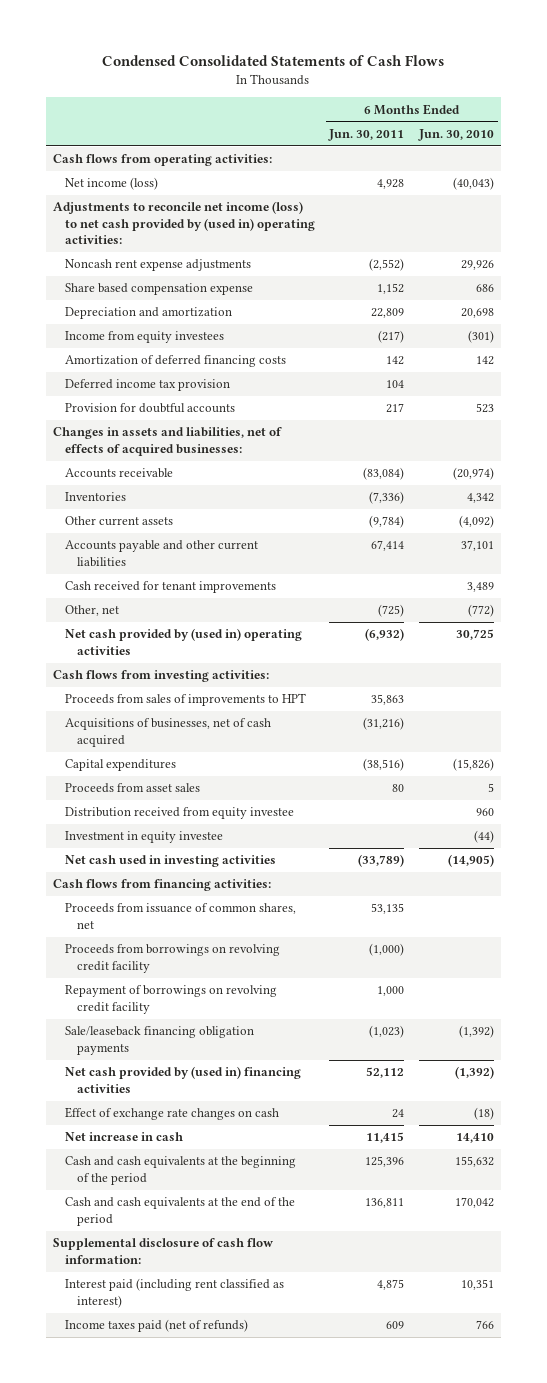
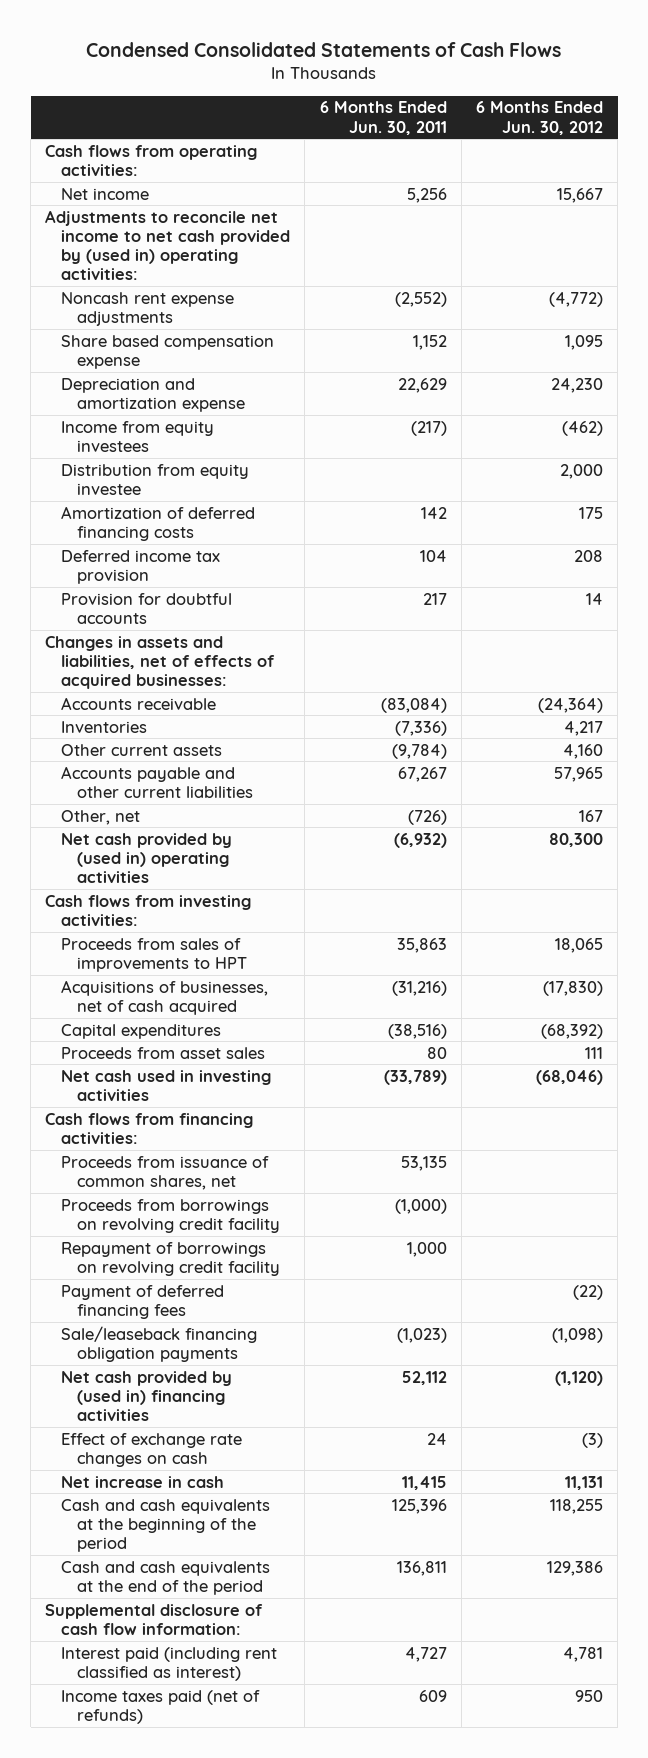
- | 6 Months Ended Jun. 30, 2011 | 6 Months Ended Jun. 30, 2010
+ | 6 Months Ended Jun. 30, 2011 | 6 Months Ended Jun. 30, 2012
- Net income (loss) | 4,928 | (40,043)
- Adjustments to reconcile net income (loss) to net cash provided by (used in) operating activities:
+ Net income | 5,256 | 15,667
+ Adjustments to reconcile net income to net cash provided by (used in) operating activities:
- Depreciation and amortization | 22,809 | 20,698
+ Depreciation and amortization expense | 22,629 | 24,230
+ Distribution from equity investee | | 2,000
- Accounts payable and other current liabilities | 67,414 | 37,101
- Cash received for tenant improvements | | 3,489
- Other, net | (725) | (772)
+ Accounts payable and other current liabilities | 67,267 | 57,965
+ Other, net | (726) | 167
- Distribution received from equity investee | | 960
- Investment in equity investee | | (44)
+ Payment of deferred financing fees | | (22)
- Interest paid (including rent classified as interest) | 4,875 | 10,351
+ Interest paid (including rent classified as interest) | 4,727 | 4,781

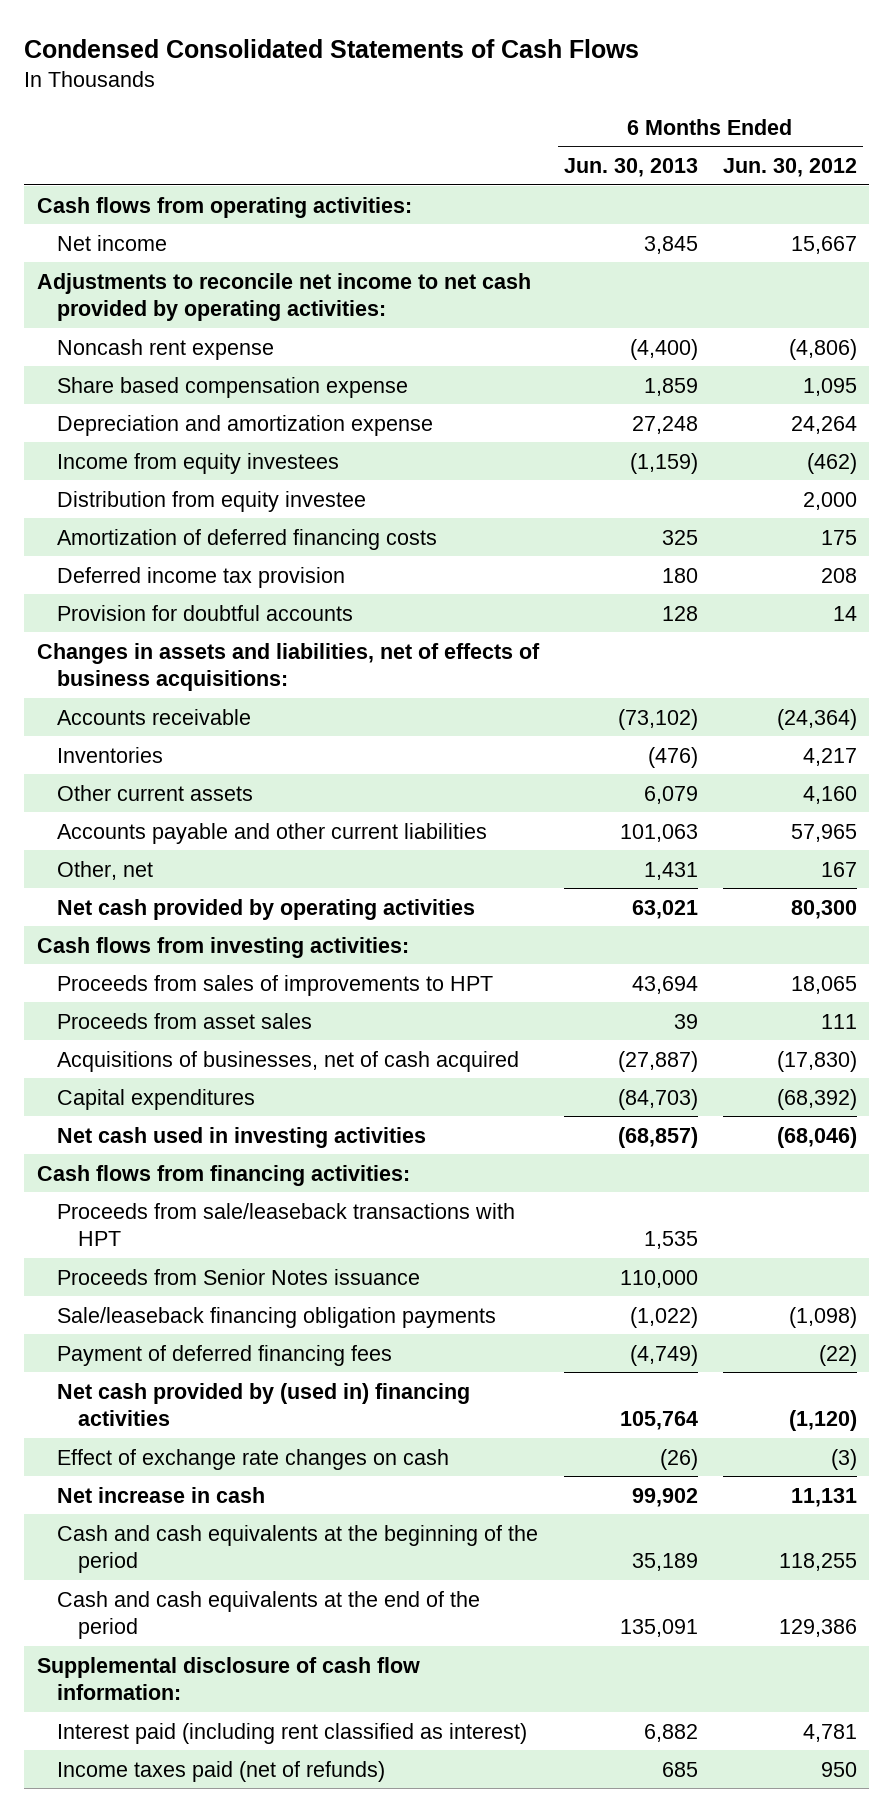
- | 6 Months Ended Jun. 30, 2011 | 6 Months Ended Jun. 30, 2012
+ | 6 Months Ended Jun. 30, 2013 | 6 Months Ended Jun. 30, 2012
- Adjustments to reconcile net income to net cash provided by (used in) operating activities:
- Noncash rent expense adjustments | (2,552) | (4,772)
+ Adjustments to reconcile net income to net cash provided by operating activities:
+ Noncash rent expense | (4,400) | (4,806)
- Depreciation and amortization expense | 22,629 | 24,230
+ Depreciation and amortization expense | 27,248 | 24,264
- Changes in assets and liabilities, net of effects of acquired businesses:
+ Changes in assets and liabilities, net of effects of business acquisitions:
- Net cash provided by (used in) operating activities | (6,932) | 80,300
+ Net cash provided by operating activities | 63,021 | 80,300
moved up: Proceeds from asset sales | 39 | 111
- Proceeds from issuance of common shares, net | 53,135 |
- Proceeds from borrowings on revolving credit facility | (1,000) |
- Repayment of borrowings on revolving credit facility | 1,000 |
+ Proceeds from sale/leaseback transactions with HPT | 1,535 |
+ Proceeds from Senior Notes issuance | 110,000 |
moved down: Payment of deferred financing fees | (4,749) | (22)

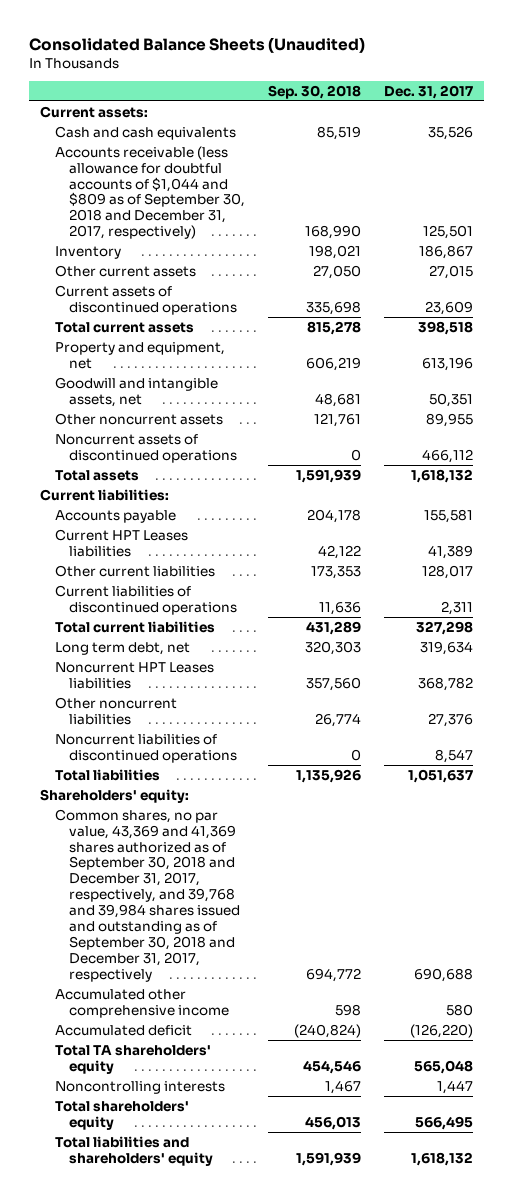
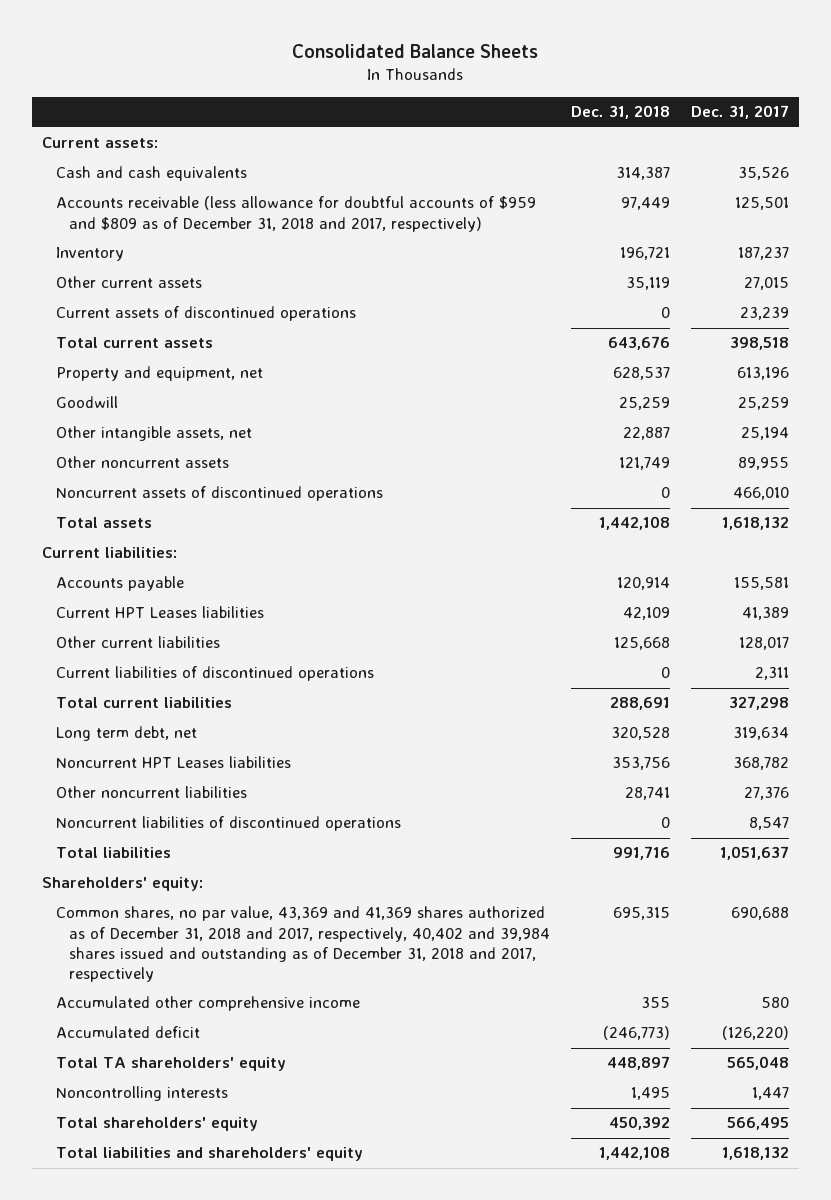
- Consolidated Balance Sheets (Unaudited)
+ Consolidated Balance Sheets
- | Sep. 30, 2018 | Dec. 31, 2017
+ | Dec. 31, 2018 | Dec. 31, 2017
- Accounts receivable (less allowance for doubtful accounts of $1,044 and $809 as of September 30, 2018 and December 31, 2017, respectively) | 168,990 | 125,501
- Inventory | 198,021 | 186,867
+ Accounts receivable (less allowance for doubtful accounts of $959 and $809 as of December 31, 2018 and 2017, respectively) | 97,449 | 125,501
+ Inventory | 196,721 | 187,237
- Current assets of discontinued operations | 335,698 | 23,609
+ Current assets of discontinued operations | 0 | 23,239
- Goodwill and intangible assets, net | 48,681 | 50,351
+ Goodwill | 25,259 | 25,259
+ Other intangible assets, net | 22,887 | 25,194
- Noncurrent assets of discontinued operations | 0 | 466,112
+ Noncurrent assets of discontinued operations | 0 | 466,010
- Common shares, no par value, 43,369 and 41,369 shares authorized as of September 30, 2018 and December 31, 2017, respectively, and 39,768 and 39,984 shares issued and outstanding as of September 30, 2018 and December 31, 2017, respectively | 694,772 | 690,688
+ Common shares, no par value, 43,369 and 41,369 shares authorized as of December 31, 2018 and 2017, respectively, 40,402 and 39,984 shares issued and outstanding as of December 31, 2018 and 2017, respectively | 695,315 | 690,688

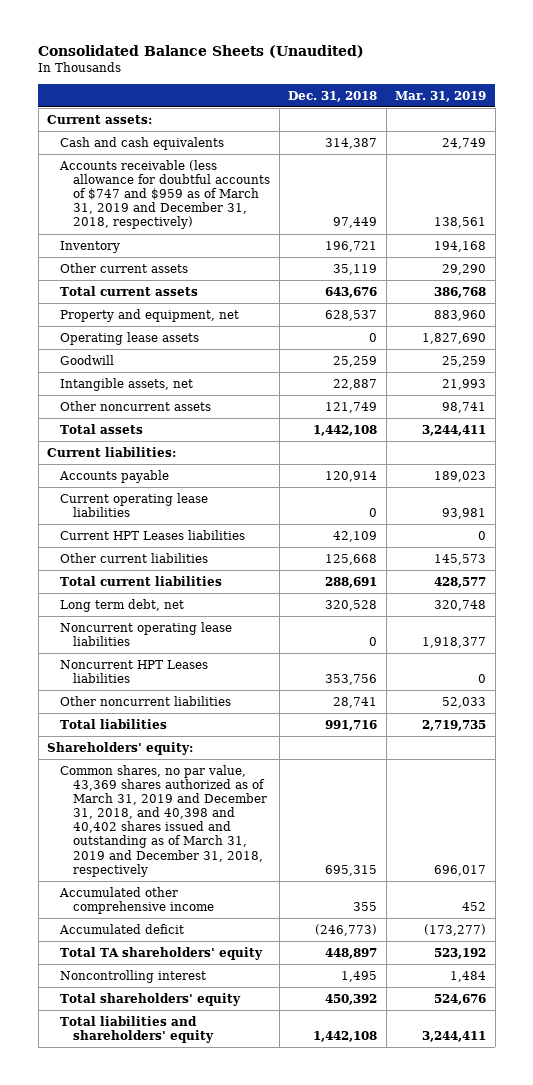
- Consolidated Balance Sheets
+ Consolidated Balance Sheets (Unaudited)
- | Dec. 31, 2018 | Dec. 31, 2017
+ | Dec. 31, 2018 | Mar. 31, 2019
- Accounts receivable (less allowance for doubtful accounts of $959 and $809 as of December 31, 2018 and 2017, respectively) | 97,449 | 125,501
+ Accounts receivable (less allowance for doubtful accounts of $747 and $959 as of March 31, 2019 and December 31, 2018, respectively) | 97,449 | 138,561
- Current assets of discontinued operations | 0 | 23,239
+ Operating lease assets | 0 | 1,827,690
- Other intangible assets, net | 22,887 | 25,194
+ Intangible assets, net | 22,887 | 21,993
- Noncurrent assets of discontinued operations | 0 | 466,010
+ Current operating lease liabilities | 0 | 93,981
- Current liabilities of discontinued operations | 0 | 2,311
+ Noncurrent operating lease liabilities | 0 | 1,918,377
- Noncurrent liabilities of discontinued operations | 0 | 8,547
- Common shares, no par value, 43,369 and 41,369 shares authorized as of December 31, 2018 and 2017, respectively, 40,402 and 39,984 shares issued and outstanding as of December 31, 2018 and 2017, respectively | 695,315 | 690,688
+ Common shares, no par value, 43,369 shares authorized as of March 31, 2019 and December 31, 2018, and 40,398 and 40,402 shares issued and outstanding as of March 31, 2019 and December 31, 2018, respectively | 695,315 | 696,017
- Noncontrolling interests | 1,495 | 1,447
+ Noncontrolling interest | 1,495 | 1,484

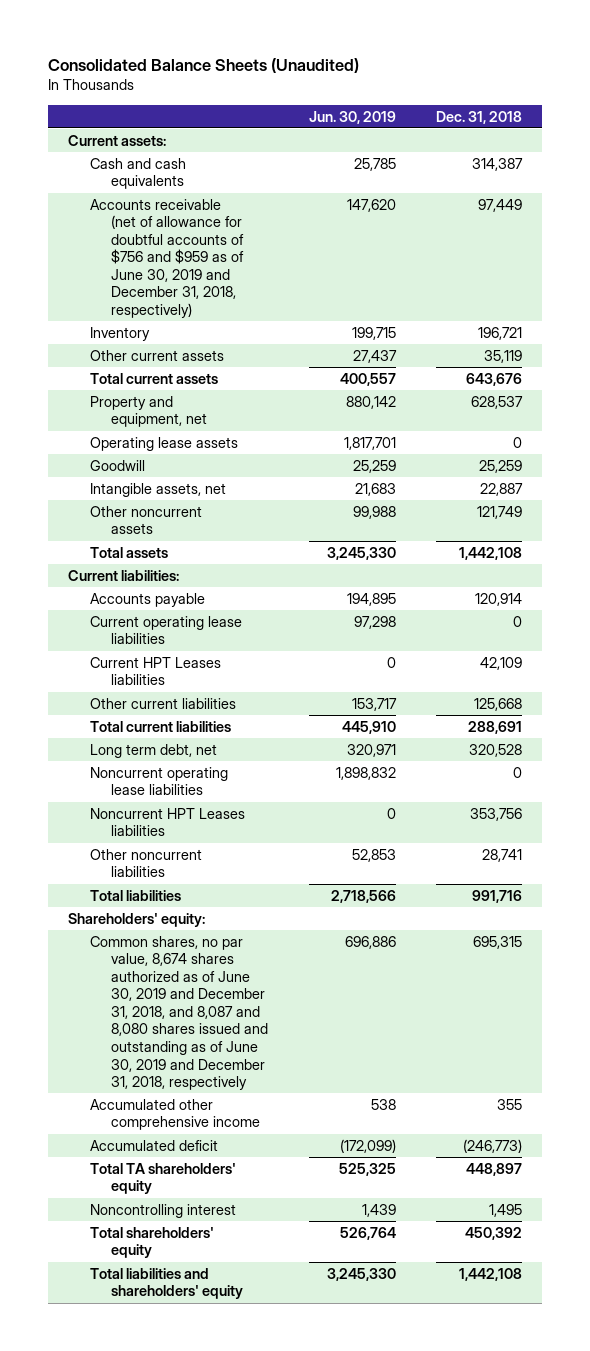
- | Dec. 31, 2018 | Mar. 31, 2019
+ | Jun. 30, 2019 | Dec. 31, 2018
- Accounts receivable (less allowance for doubtful accounts of $747 and $959 as of March 31, 2019 and December 31, 2018, respectively) | 97,449 | 138,561
+ Accounts receivable (net of allowance for doubtful accounts of $756 and $959 as of June 30, 2019 and December 31, 2018, respectively) | 147,620 | 97,449
- Common shares, no par value, 43,369 shares authorized as of March 31, 2019 and December 31, 2018, and 40,398 and 40,402 shares issued and outstanding as of March 31, 2019 and December 31, 2018, respectively | 695,315 | 696,017
+ Common shares, no par value, 8,674 shares authorized as of June 30, 2019 and December 31, 2018, and 8,087 and 8,080 shares issued and outstanding as of June 30, 2019 and December 31, 2018, respectively | 696,886 | 695,315

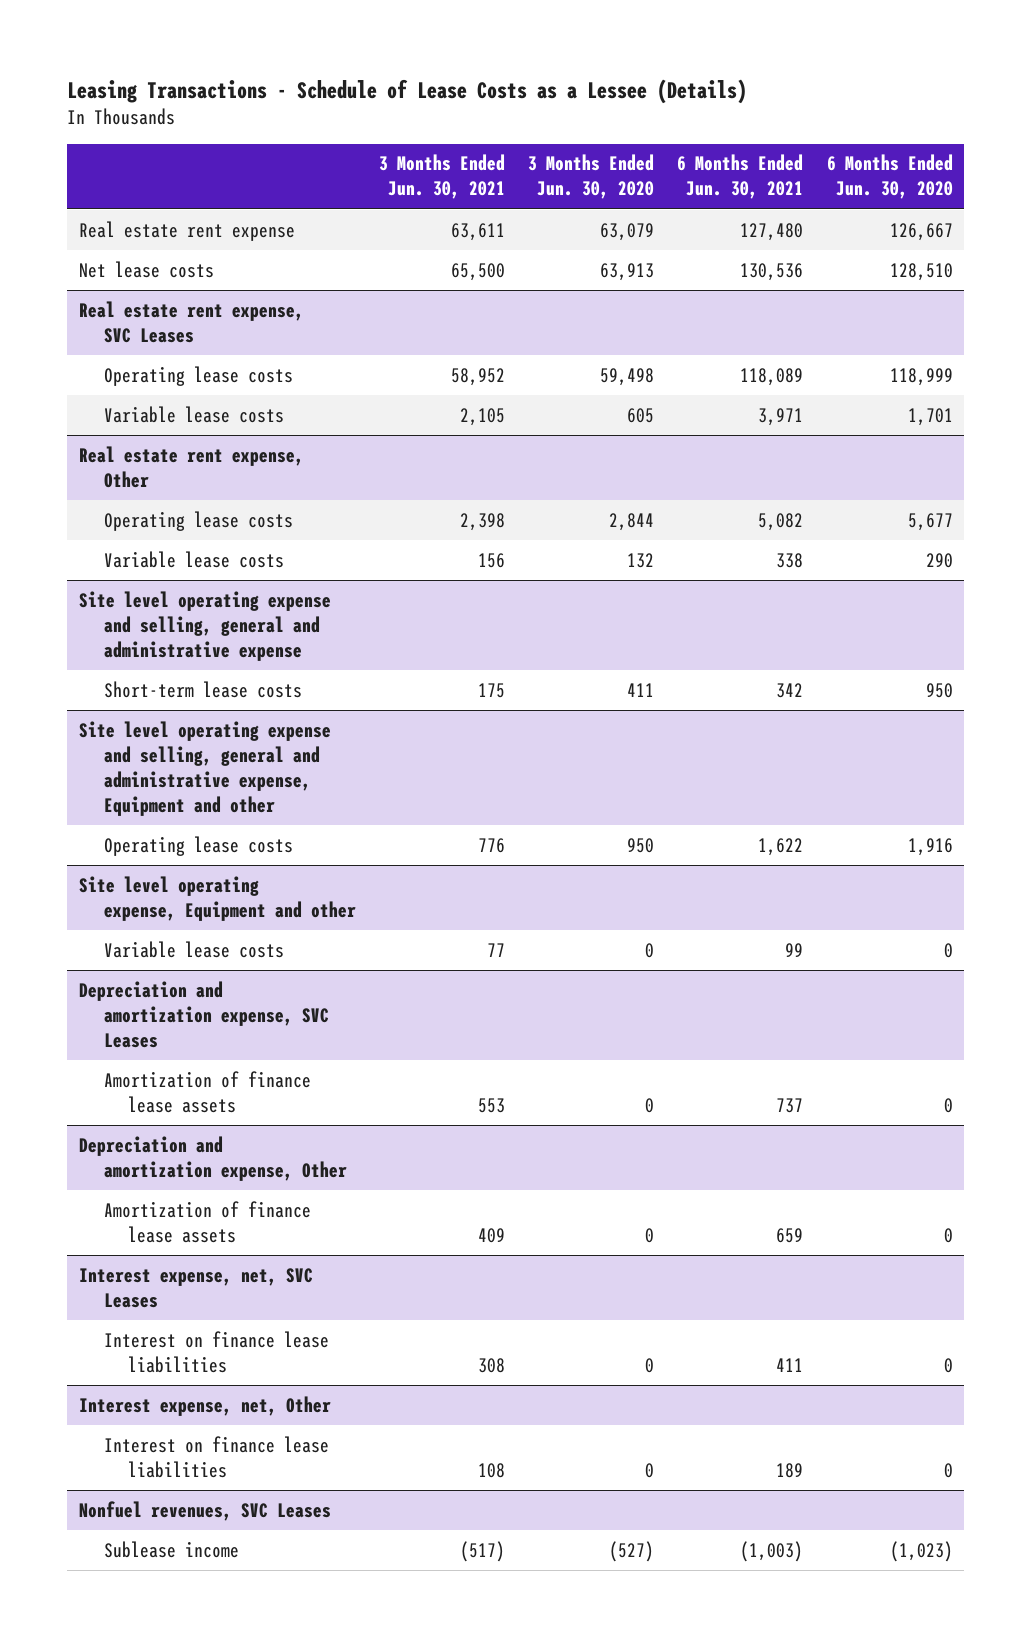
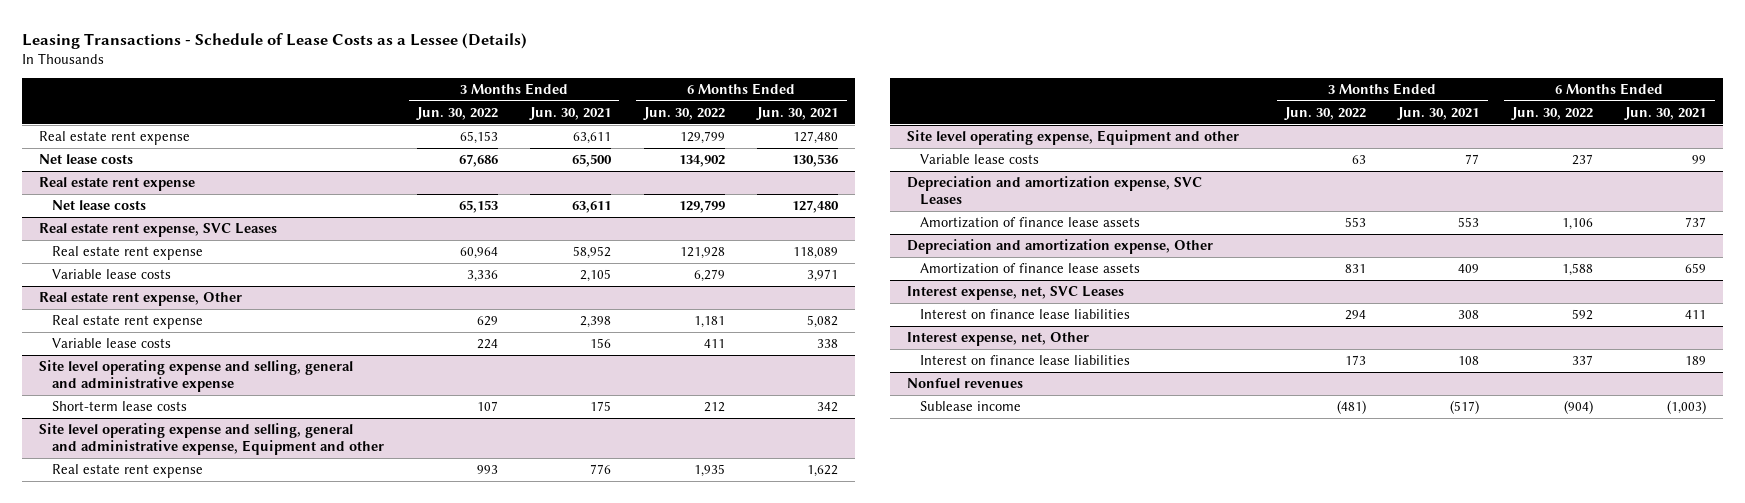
- | 3 Months Ended Jun. 30, 2021 | 3 Months Ended Jun. 30, 2020 | 6 Months Ended Jun. 30, 2021 | 6 Months Ended Jun. 30, 2020
+ | 3 Months Ended Jun. 30, 2022 | 3 Months Ended Jun. 30, 2021 | 6 Months Ended Jun. 30, 2022 | 6 Months Ended Jun. 30, 2021
+ Real estate rent expense
+ Net lease costs | 65,153 | 63,611 | 129,799 | 127,480
@ Real estate rent expense, SVC Leases
- Operating lease costs | 58,952 | 59,498 | 118,089 | 118,999
+ Real estate rent expense | 60,964 | 58,952 | 121,928 | 118,089
@ Real estate rent expense, Other
- Operating lease costs | 2,398 | 2,844 | 5,082 | 5,677
+ Real estate rent expense | 629 | 2,398 | 1,181 | 5,082
@ Site level operating expense and selling, general and administrative expense, Equipment and other
- Operating lease costs | 776 | 950 | 1,622 | 1,916
+ Real estate rent expense | 993 | 776 | 1,935 | 1,622
- Nonfuel revenues, SVC Leases
+ Nonfuel revenues

